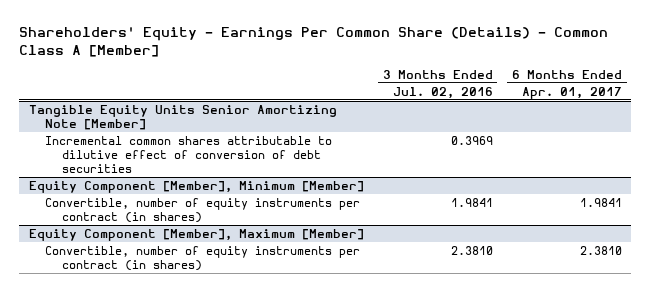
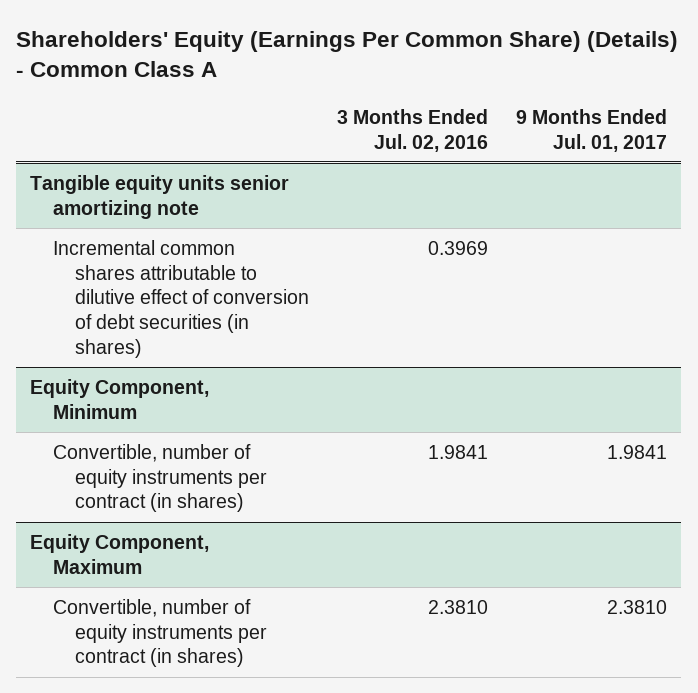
- Shareholders' Equity - Earnings Per Common Share (Details) - Common Class A [Member]
+ Shareholders' Equity (Earnings Per Common Share) (Details) - Common Class A
- | 3 Months Ended Jul. 02, 2016 | 6 Months Ended Apr. 01, 2017
+ | 3 Months Ended Jul. 02, 2016 | 9 Months Ended Jul. 01, 2017
- Tangible Equity Units Senior Amortizing Note [Member]
- Incremental common shares attributable to dilutive effect of conversion of debt securities | 0.3969 |
- Equity Component [Member], Minimum [Member]
+ Tangible equity units senior amortizing note
+ Incremental common shares attributable to dilutive effect of conversion of debt securities (in shares) | 0.3969 |
+ Equity Component, Minimum
- Equity Component [Member], Maximum [Member]
+ Equity Component, Maximum

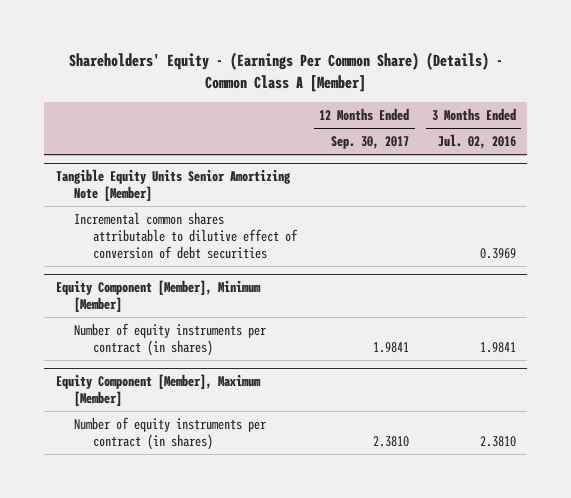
- Shareholders' Equity (Earnings Per Common Share) (Details) - Common Class A
+ Shareholders' Equity - (Earnings Per Common Share) (Details) - Common Class A [Member]
- | 3 Months Ended Jul. 02, 2016 | 9 Months Ended Jul. 01, 2017
+ | 12 Months Ended Sep. 30, 2017 | 3 Months Ended Jul. 02, 2016
- Tangible equity units senior amortizing note
- Incremental common shares attributable to dilutive effect of conversion of debt securities (in shares) | 0.3969 |
- Equity Component, Minimum
- Convertible, number of equity instruments per contract (in shares) | 1.9841 | 1.9841
- Equity Component, Maximum
- Convertible, number of equity instruments per contract (in shares) | 2.3810 | 2.3810
+ Tangible Equity Units Senior Amortizing Note [Member]
+ Incremental common shares attributable to dilutive effect of conversion of debt securities | | 0.3969
+ Equity Component [Member], Minimum [Member]
+ Number of equity instruments per contract (in shares) | 1.9841 | 1.9841
+ Equity Component [Member], Maximum [Member]
+ Number of equity instruments per contract (in shares) | 2.3810 | 2.3810

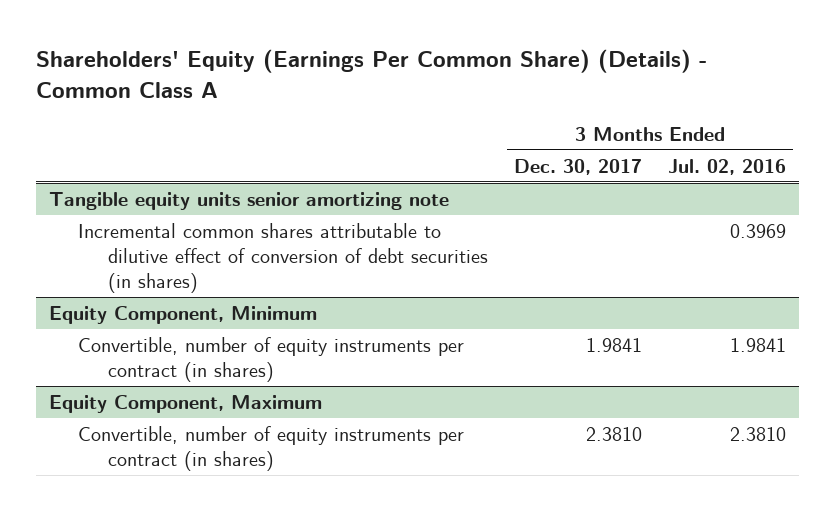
- Shareholders' Equity - (Earnings Per Common Share) (Details) - Common Class A [Member]
+ Shareholders' Equity (Earnings Per Common Share) (Details) - Common Class A
- | 12 Months Ended Sep. 30, 2017 | 3 Months Ended Jul. 02, 2016
+ | 3 Months Ended Dec. 30, 2017 | 3 Months Ended Jul. 02, 2016
- Tangible Equity Units Senior Amortizing Note [Member]
- Incremental common shares attributable to dilutive effect of conversion of debt securities | | 0.3969
- Equity Component [Member], Minimum [Member]
- Number of equity instruments per contract (in shares) | 1.9841 | 1.9841
- Equity Component [Member], Maximum [Member]
- Number of equity instruments per contract (in shares) | 2.3810 | 2.3810
+ Tangible equity units senior amortizing note
+ Incremental common shares attributable to dilutive effect of conversion of debt securities (in shares) | | 0.3969
+ Equity Component, Minimum
+ Convertible, number of equity instruments per contract (in shares) | 1.9841 | 1.9841
+ Equity Component, Maximum
+ Convertible, number of equity instruments per contract (in shares) | 2.3810 | 2.3810

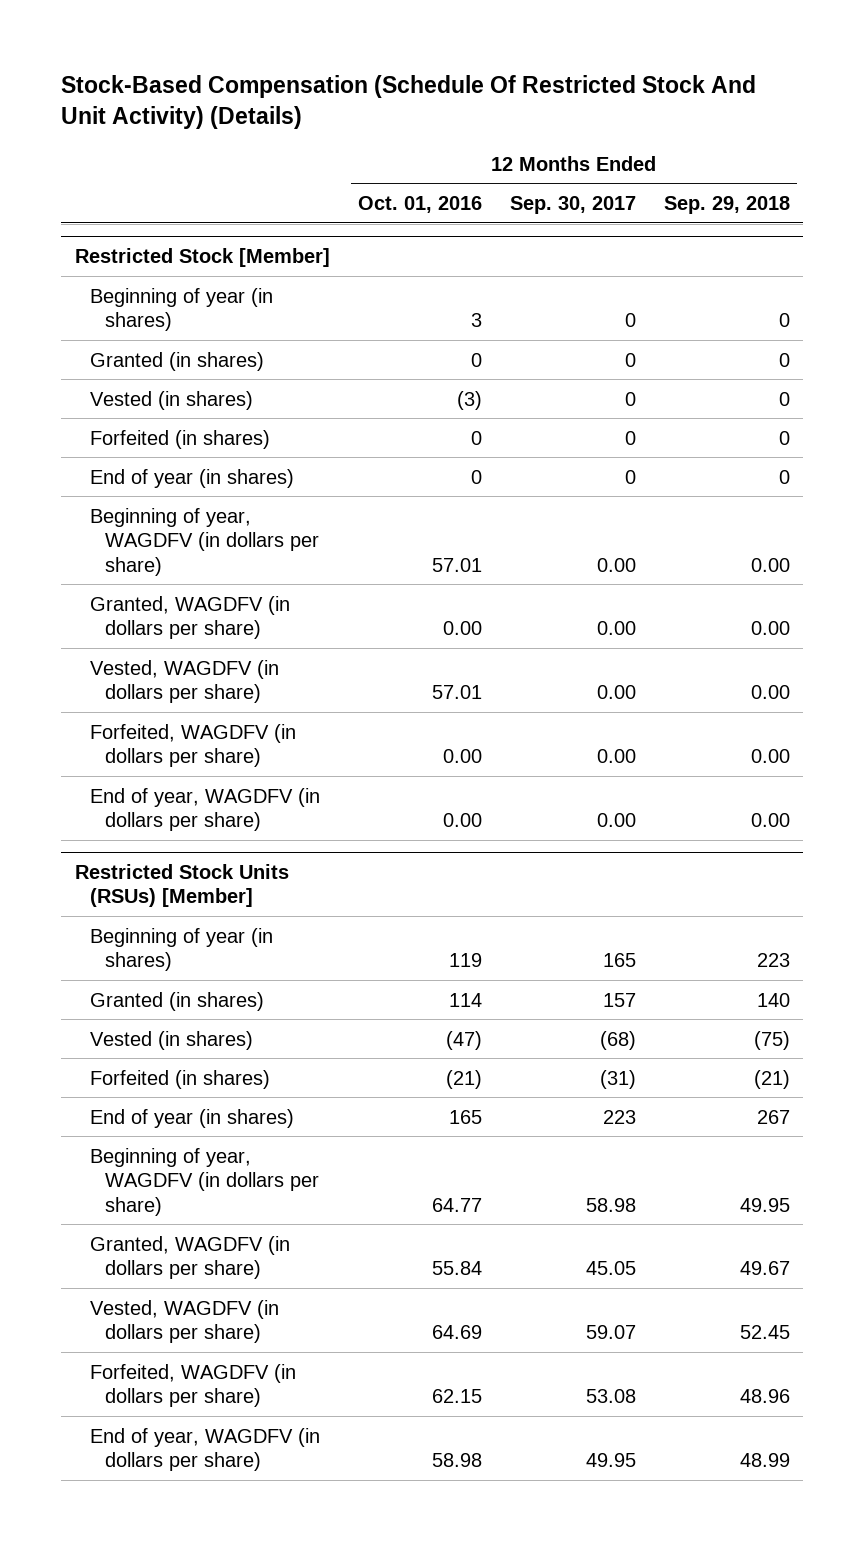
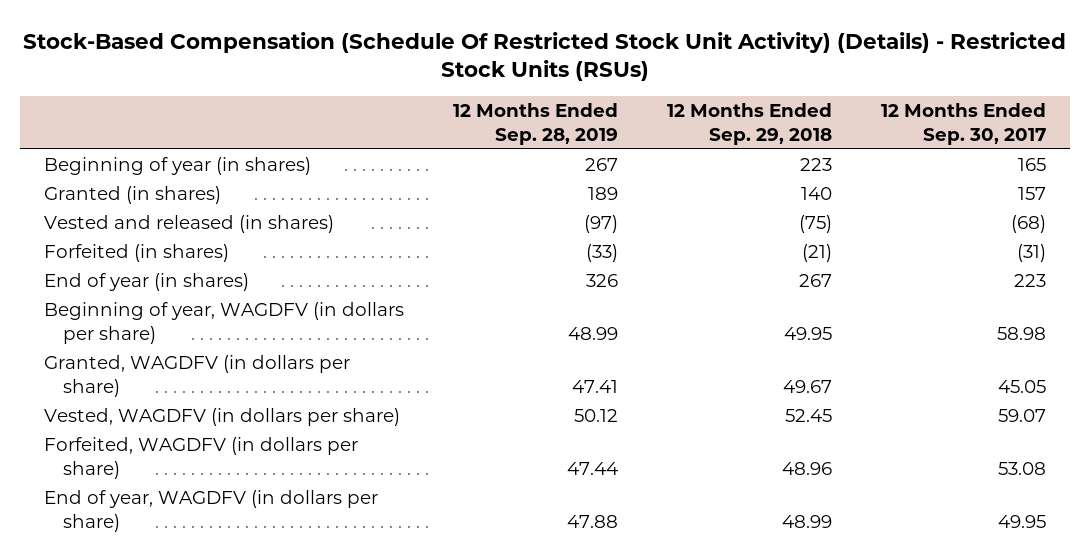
- Stock-Based Compensation (Schedule Of Restricted Stock And Unit Activity) (Details)
+ Stock-Based Compensation (Schedule Of Restricted Stock Unit Activity) (Details) - Restricted Stock Units (RSUs)
- | 12 Months Ended Oct. 01, 2016 | 12 Months Ended Sep. 30, 2017 | 12 Months Ended Sep. 29, 2018
+ | 12 Months Ended Sep. 28, 2019 | 12 Months Ended Sep. 29, 2018 | 12 Months Ended Sep. 30, 2017
- Restricted Stock [Member]
- Beginning of year (in shares) | 3 | 0 | 0
- Granted (in shares) | 0 | 0 | 0
- Vested (in shares) | (3) | 0 | 0
- Forfeited (in shares) | 0 | 0 | 0
- End of year (in shares) | 0 | 0 | 0
- Beginning of year, WAGDFV (in dollars per share) | 57.01 | 0.00 | 0.00
- Granted, WAGDFV (in dollars per share) | 0.00 | 0.00 | 0.00
- Vested, WAGDFV (in dollars per share) | 57.01 | 0.00 | 0.00
- Forfeited, WAGDFV (in dollars per share) | 0.00 | 0.00 | 0.00
- End of year, WAGDFV (in dollars per share) | 0.00 | 0.00 | 0.00
- Restricted Stock Units (RSUs) [Member]
- Vested (in shares) | (47) | (68) | (75)
+ Vested and released (in shares) | (97) | (75) | (68)

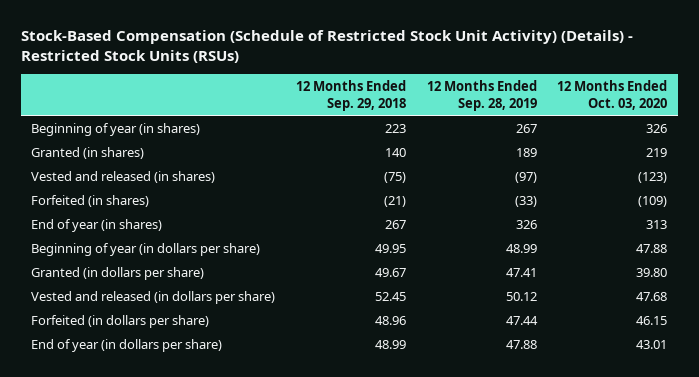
- Stock-Based Compensation (Schedule Of Restricted Stock Unit Activity) (Details) - Restricted Stock Units (RSUs)
+ Stock-Based Compensation (Schedule of Restricted Stock Unit Activity) (Details) - Restricted Stock Units (RSUs)
- | 12 Months Ended Sep. 28, 2019 | 12 Months Ended Sep. 29, 2018 | 12 Months Ended Sep. 30, 2017
+ | 12 Months Ended Sep. 29, 2018 | 12 Months Ended Sep. 28, 2019 | 12 Months Ended Oct. 03, 2020
- Beginning of year, WAGDFV (in dollars per share) | 48.99 | 49.95 | 58.98
- Granted, WAGDFV (in dollars per share) | 47.41 | 49.67 | 45.05
- Vested, WAGDFV (in dollars per share) | 50.12 | 52.45 | 59.07
- Forfeited, WAGDFV (in dollars per share) | 47.44 | 48.96 | 53.08
- End of year, WAGDFV (in dollars per share) | 47.88 | 48.99 | 49.95
+ Beginning of year (in dollars per share) | 49.95 | 48.99 | 47.88
+ Granted (in dollars per share) | 49.67 | 47.41 | 39.80
+ Vested and released (in dollars per share) | 52.45 | 50.12 | 47.68
+ Forfeited (in dollars per share) | 48.96 | 47.44 | 46.15
+ End of year (in dollars per share) | 48.99 | 47.88 | 43.01

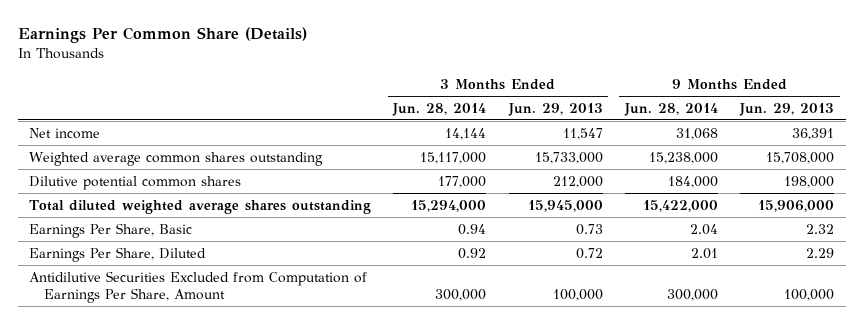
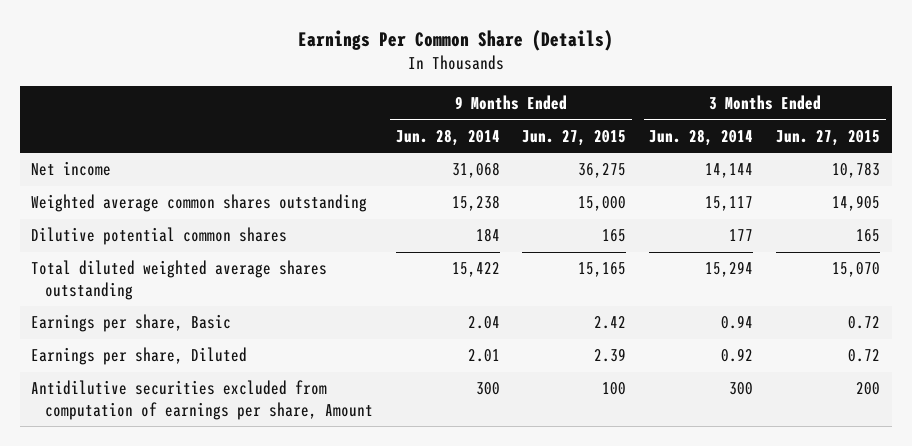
- | 3 Months Ended Jun. 28, 2014 | 3 Months Ended Jun. 29, 2013 | 9 Months Ended Jun. 28, 2014 | 9 Months Ended Jun. 29, 2013
+ | 9 Months Ended Jun. 28, 2014 | 9 Months Ended Jun. 27, 2015 | 3 Months Ended Jun. 28, 2014 | 3 Months Ended Jun. 27, 2015
- Weighted average common shares outstanding | 15,117,000 | 15,733,000 | 15,238,000 | 15,708,000
- Dilutive potential common shares | 177,000 | 212,000 | 184,000 | 198,000
- Total diluted weighted average shares outstanding | 15,294,000 | 15,945,000 | 15,422,000 | 15,906,000
- Earnings Per Share, Basic | 0.94 | 0.73 | 2.04 | 2.32
- Earnings Per Share, Diluted | 0.92 | 0.72 | 2.01 | 2.29
- Antidilutive Securities Excluded from Computation of Earnings Per Share, Amount | 300,000 | 100,000 | 300,000 | 100,000
+ Weighted average common shares outstanding | 15,238 | 15,000 | 15,117 | 14,905
+ Dilutive potential common shares | 184 | 165 | 177 | 165
+ Total diluted weighted average shares outstanding | 15,422 | 15,165 | 15,294 | 15,070
+ Earnings per share, Basic | 2.04 | 2.42 | 0.94 | 0.72
+ Earnings per share, Diluted | 2.01 | 2.39 | 0.92 | 0.72
+ Antidilutive securities excluded from computation of earnings per share, Amount | 300 | 100 | 300 | 200

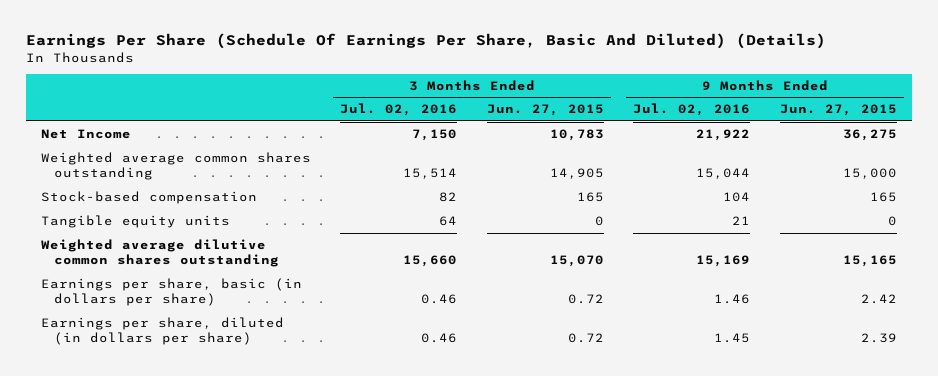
- Earnings Per Common Share (Details)
+ Earnings Per Share (Schedule Of Earnings Per Share, Basic And Diluted) (Details)
- | 9 Months Ended Jun. 28, 2014 | 9 Months Ended Jun. 27, 2015 | 3 Months Ended Jun. 28, 2014 | 3 Months Ended Jun. 27, 2015
+ | 3 Months Ended Jul. 02, 2016 | 3 Months Ended Jun. 27, 2015 | 9 Months Ended Jul. 02, 2016 | 9 Months Ended Jun. 27, 2015
- Net income | 31,068 | 36,275 | 14,144 | 10,783
+ Net Income | 7,150 | 10,783 | 21,922 | 36,275
- Dilutive potential common shares | 184 | 165 | 177 | 165
- Total diluted weighted average shares outstanding | 15,422 | 15,165 | 15,294 | 15,070
- Earnings per share, Basic | 2.04 | 2.42 | 0.94 | 0.72
- Earnings per share, Diluted | 2.01 | 2.39 | 0.92 | 0.72
- Antidilutive securities excluded from computation of earnings per share, Amount | 300 | 100 | 300 | 200
+ Stock-based compensation | 82 | 165 | 104 | 165
+ Tangible equity units | 64 | 0 | 21 | 0
+ Weighted average dilutive common shares outstanding | 15,660 | 15,070 | 15,169 | 15,165
+ Earnings per share, basic (in dollars per share) | 0.46 | 0.72 | 1.46 | 2.42
+ Earnings per share, diluted (in dollars per share) | 0.46 | 0.72 | 1.45 | 2.39

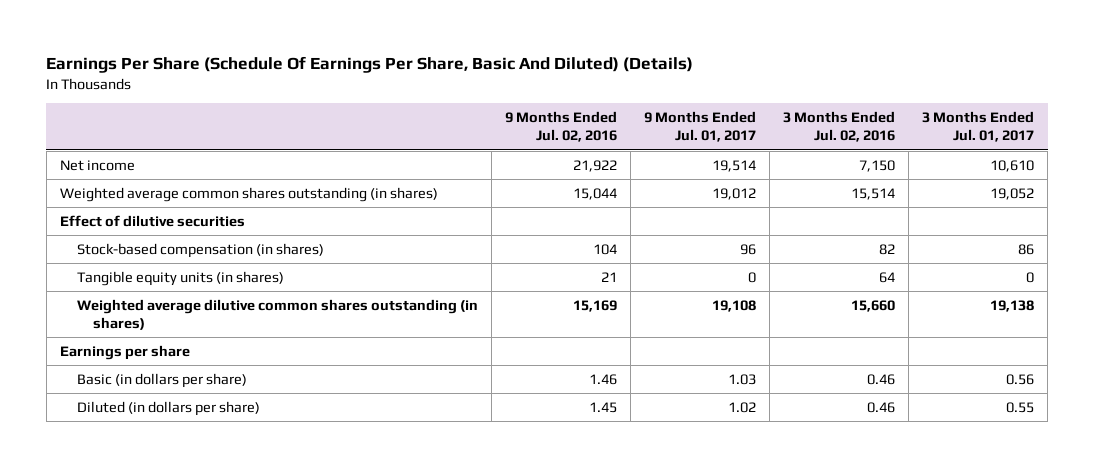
- | 3 Months Ended Jul. 02, 2016 | 3 Months Ended Jun. 27, 2015 | 9 Months Ended Jul. 02, 2016 | 9 Months Ended Jun. 27, 2015
+ | 9 Months Ended Jul. 02, 2016 | 9 Months Ended Jul. 01, 2017 | 3 Months Ended Jul. 02, 2016 | 3 Months Ended Jul. 01, 2017
- Net Income | 7,150 | 10,783 | 21,922 | 36,275
- Weighted average common shares outstanding | 15,514 | 14,905 | 15,044 | 15,000
- Stock-based compensation | 82 | 165 | 104 | 165
- Tangible equity units | 64 | 0 | 21 | 0
- Weighted average dilutive common shares outstanding | 15,660 | 15,070 | 15,169 | 15,165
- Earnings per share, basic (in dollars per share) | 0.46 | 0.72 | 1.46 | 2.42
- Earnings per share, diluted (in dollars per share) | 0.46 | 0.72 | 1.45 | 2.39
+ Net income | 21,922 | 19,514 | 7,150 | 10,610
+ Weighted average common shares outstanding (in shares) | 15,044 | 19,012 | 15,514 | 19,052
+ Effect of dilutive securities
+ Stock-based compensation (in shares) | 104 | 96 | 82 | 86
+ Tangible equity units (in shares) | 21 | 0 | 64 | 0
+ Weighted average dilutive common shares outstanding (in shares) | 15,169 | 19,108 | 15,660 | 19,138
+ Earnings per share
+ Basic (in dollars per share) | 1.46 | 1.03 | 0.46 | 0.56
+ Diluted (in dollars per share) | 1.45 | 1.02 | 0.46 | 0.55

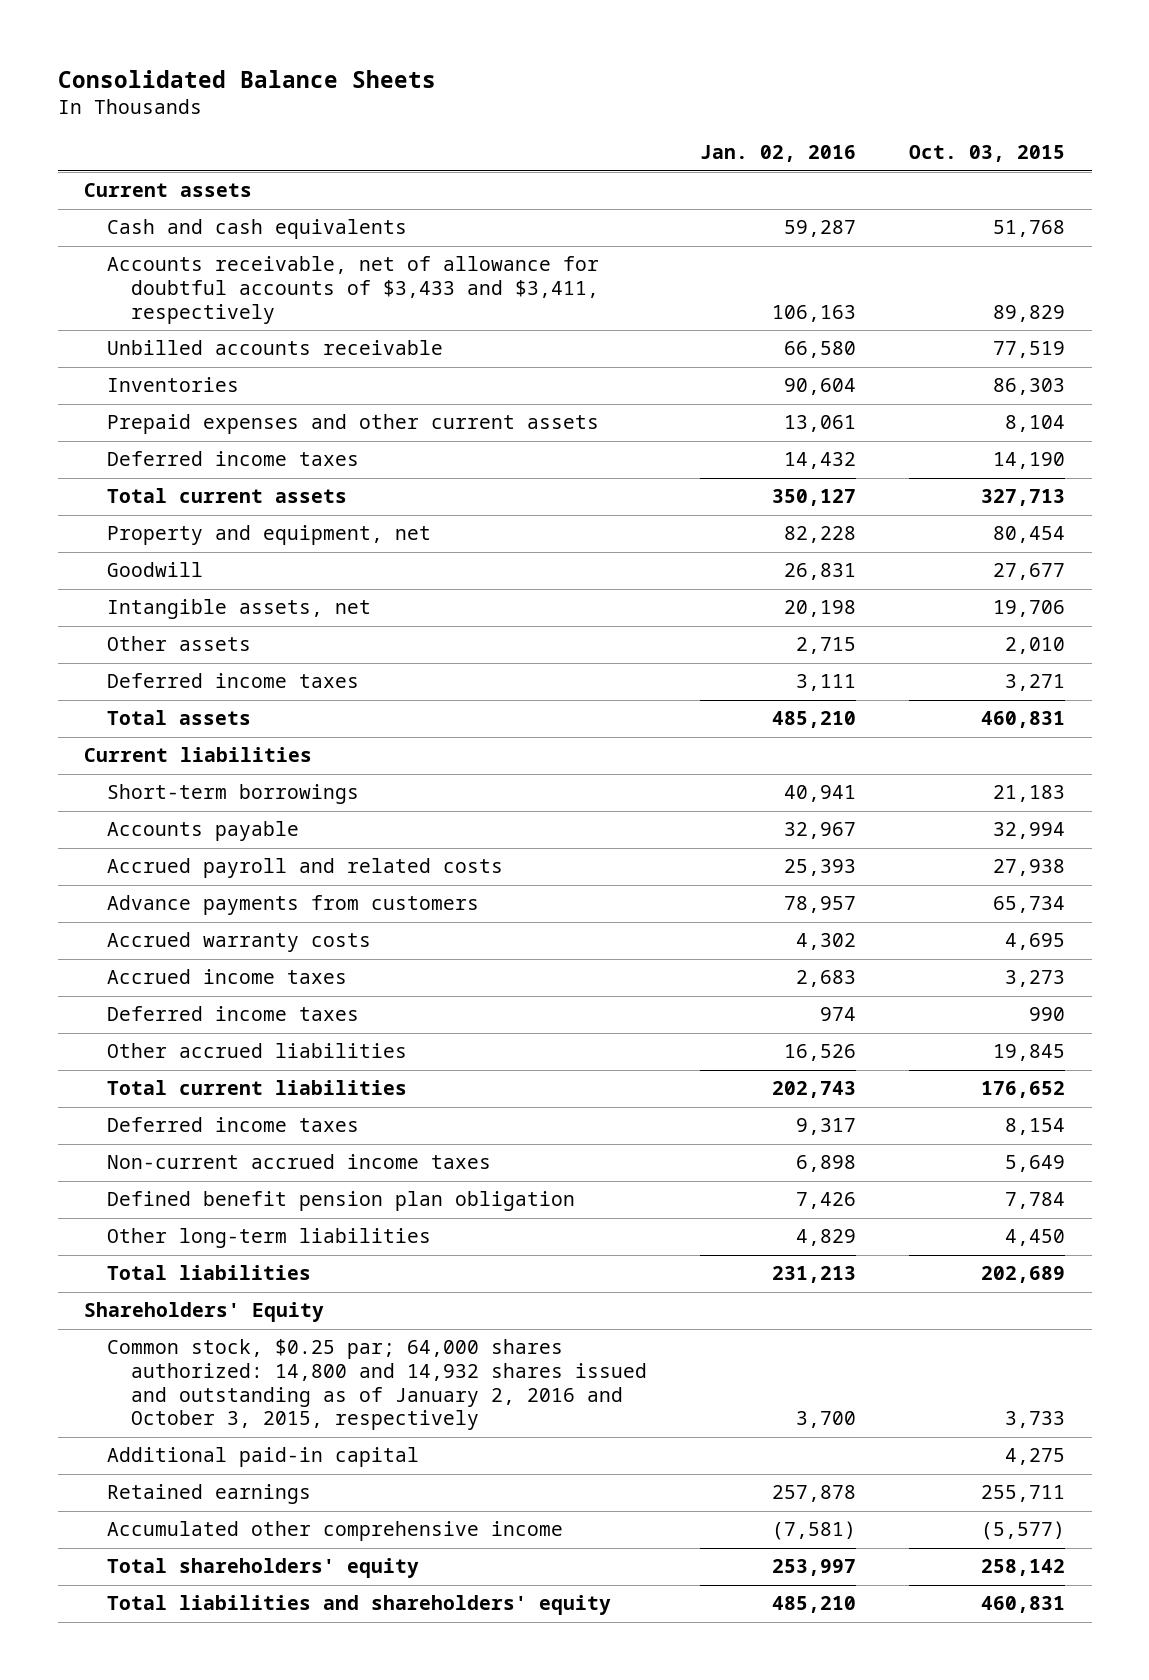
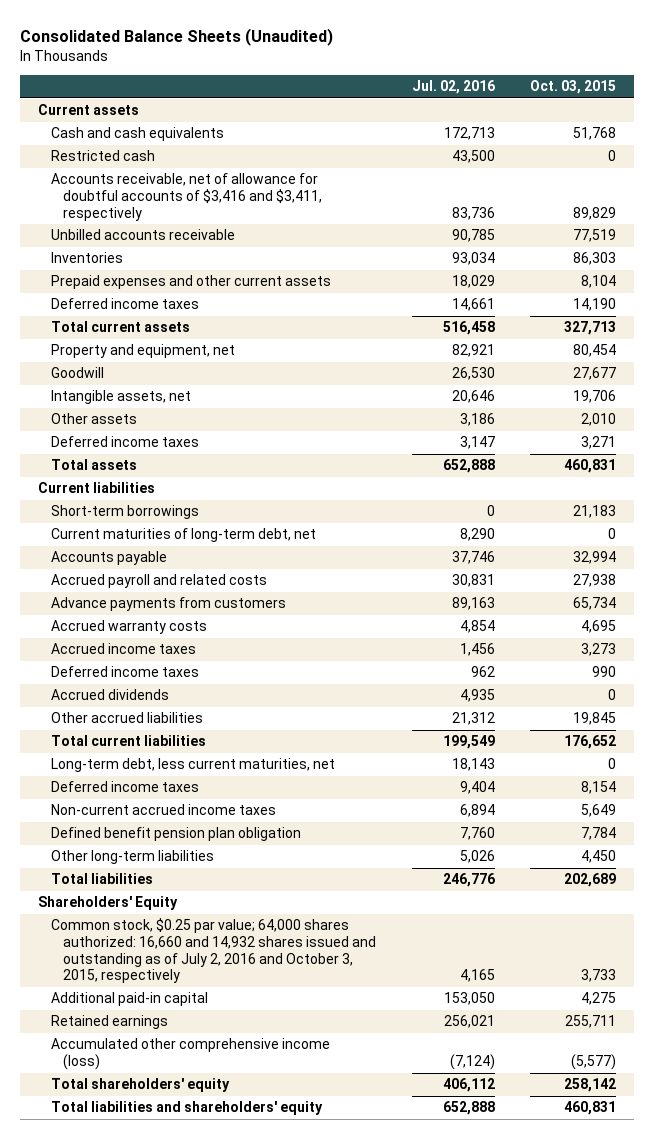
- Consolidated Balance Sheets
+ Consolidated Balance Sheets (Unaudited)
- | Jan. 02, 2016 | Oct. 03, 2015
+ | Jul. 02, 2016 | Oct. 03, 2015
- Accounts receivable, net of allowance for doubtful accounts of $3,433 and $3,411, respectively | 106,163 | 89,829
+ Restricted cash | 43,500 | 0
+ Accounts receivable, net of allowance for doubtful accounts of $3,416 and $3,411, respectively | 83,736 | 89,829
+ Current maturities of long-term debt, net | 8,290 | 0
+ Accrued dividends | 4,935 | 0
+ Long-term debt, less current maturities, net | 18,143 | 0
- Common stock, $0.25 par; 64,000 shares authorized: 14,800 and 14,932 shares issued and outstanding as of January 2, 2016 and October 3, 2015, respectively | 3,700 | 3,733
+ Common stock, $0.25 par value; 64,000 shares authorized: 16,660 and 14,932 shares issued and outstanding as of July 2, 2016 and October 3, 2015, respectively | 4,165 | 3,733
- Accumulated other comprehensive income | (7,581) | (5,577)
+ Accumulated other comprehensive income (loss) | (7,124) | (5,577)

